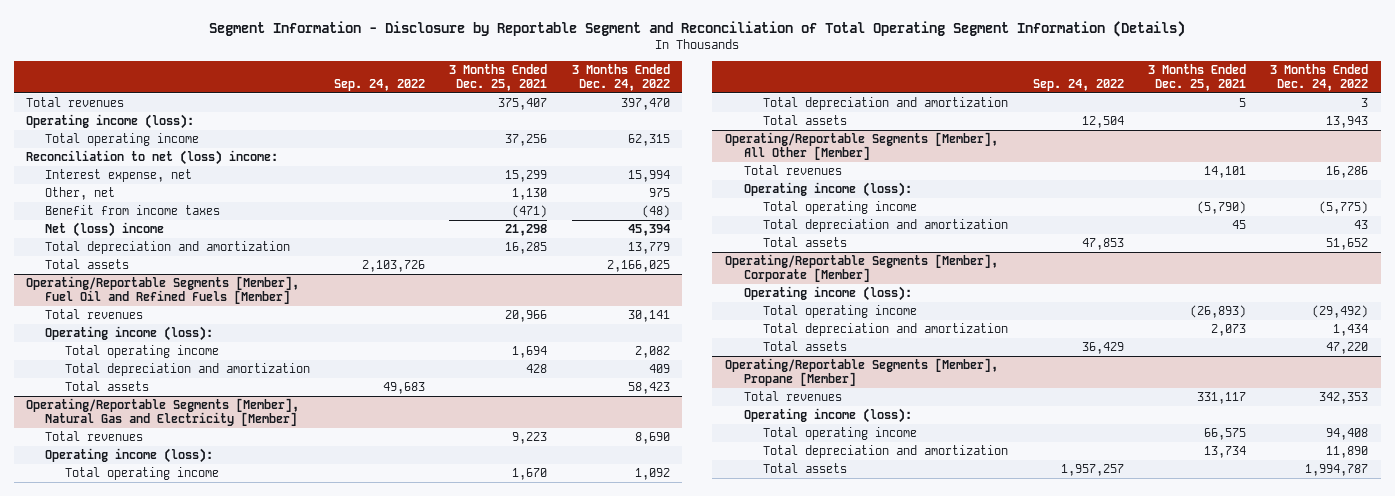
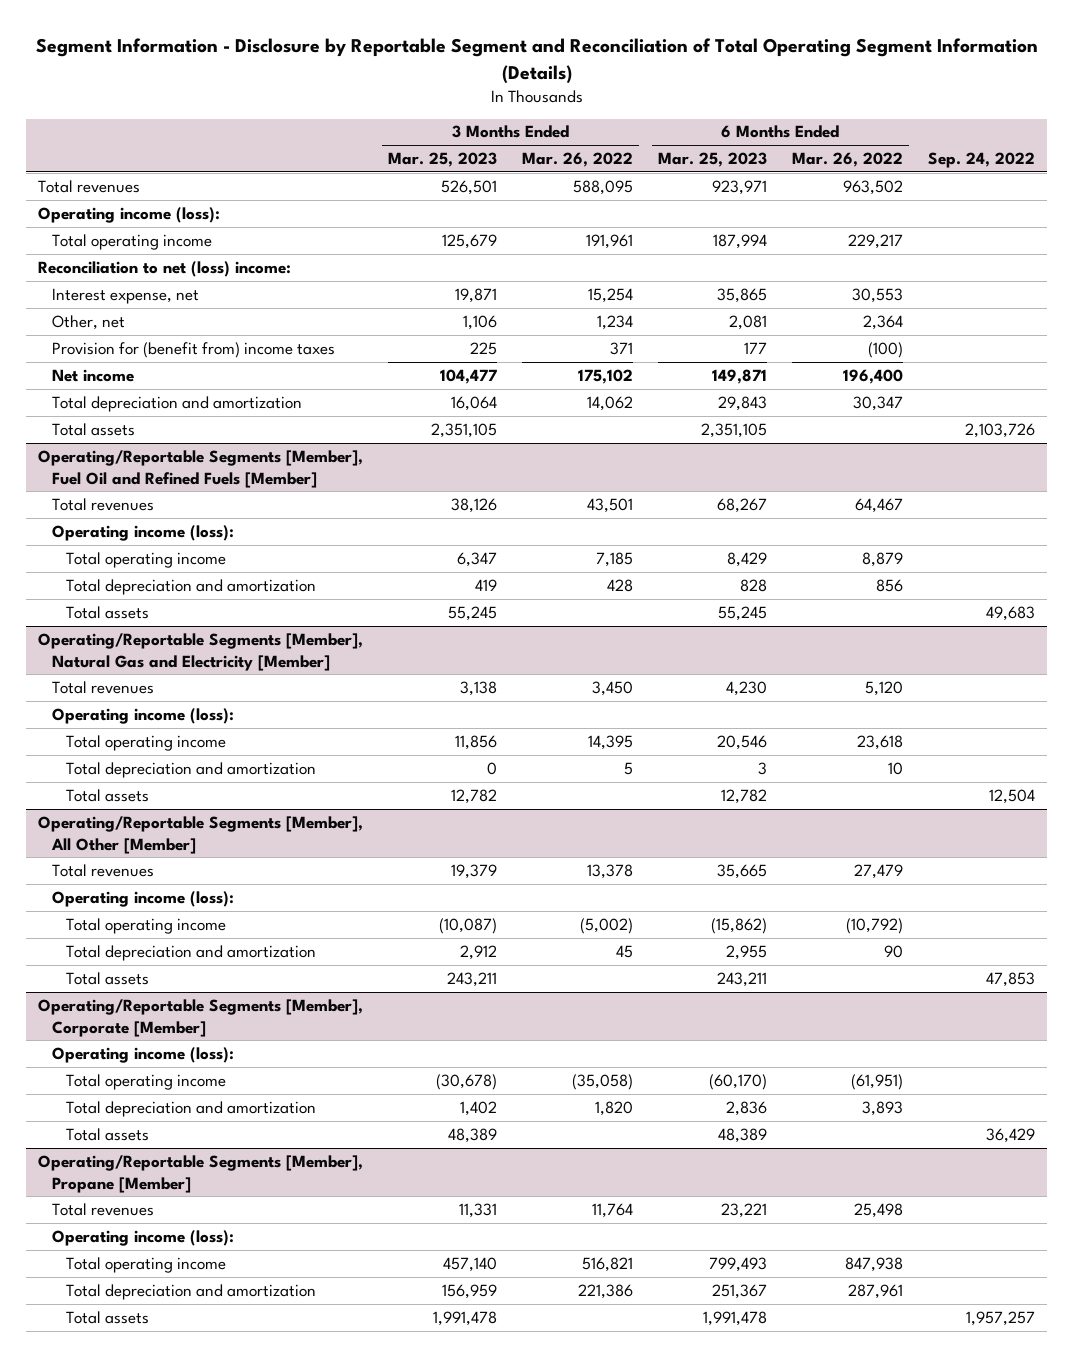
- | Sep. 24, 2022 | 3 Months Ended Dec. 25, 2021 | 3 Months Ended Dec. 24, 2022
+ | 3 Months Ended Mar. 25, 2023 | 3 Months Ended Mar. 26, 2022 | 6 Months Ended Mar. 25, 2023 | 6 Months Ended Mar. 26, 2022 | Sep. 24, 2022
- Benefit from income taxes | | (471) | (48)
- Net (loss) income | | 21,298 | 45,394
+ Provision for (benefit from) income taxes | 225 | 371 | 177 | (100) |
+ Net income | 104,477 | 175,102 | 149,871 | 196,400 |

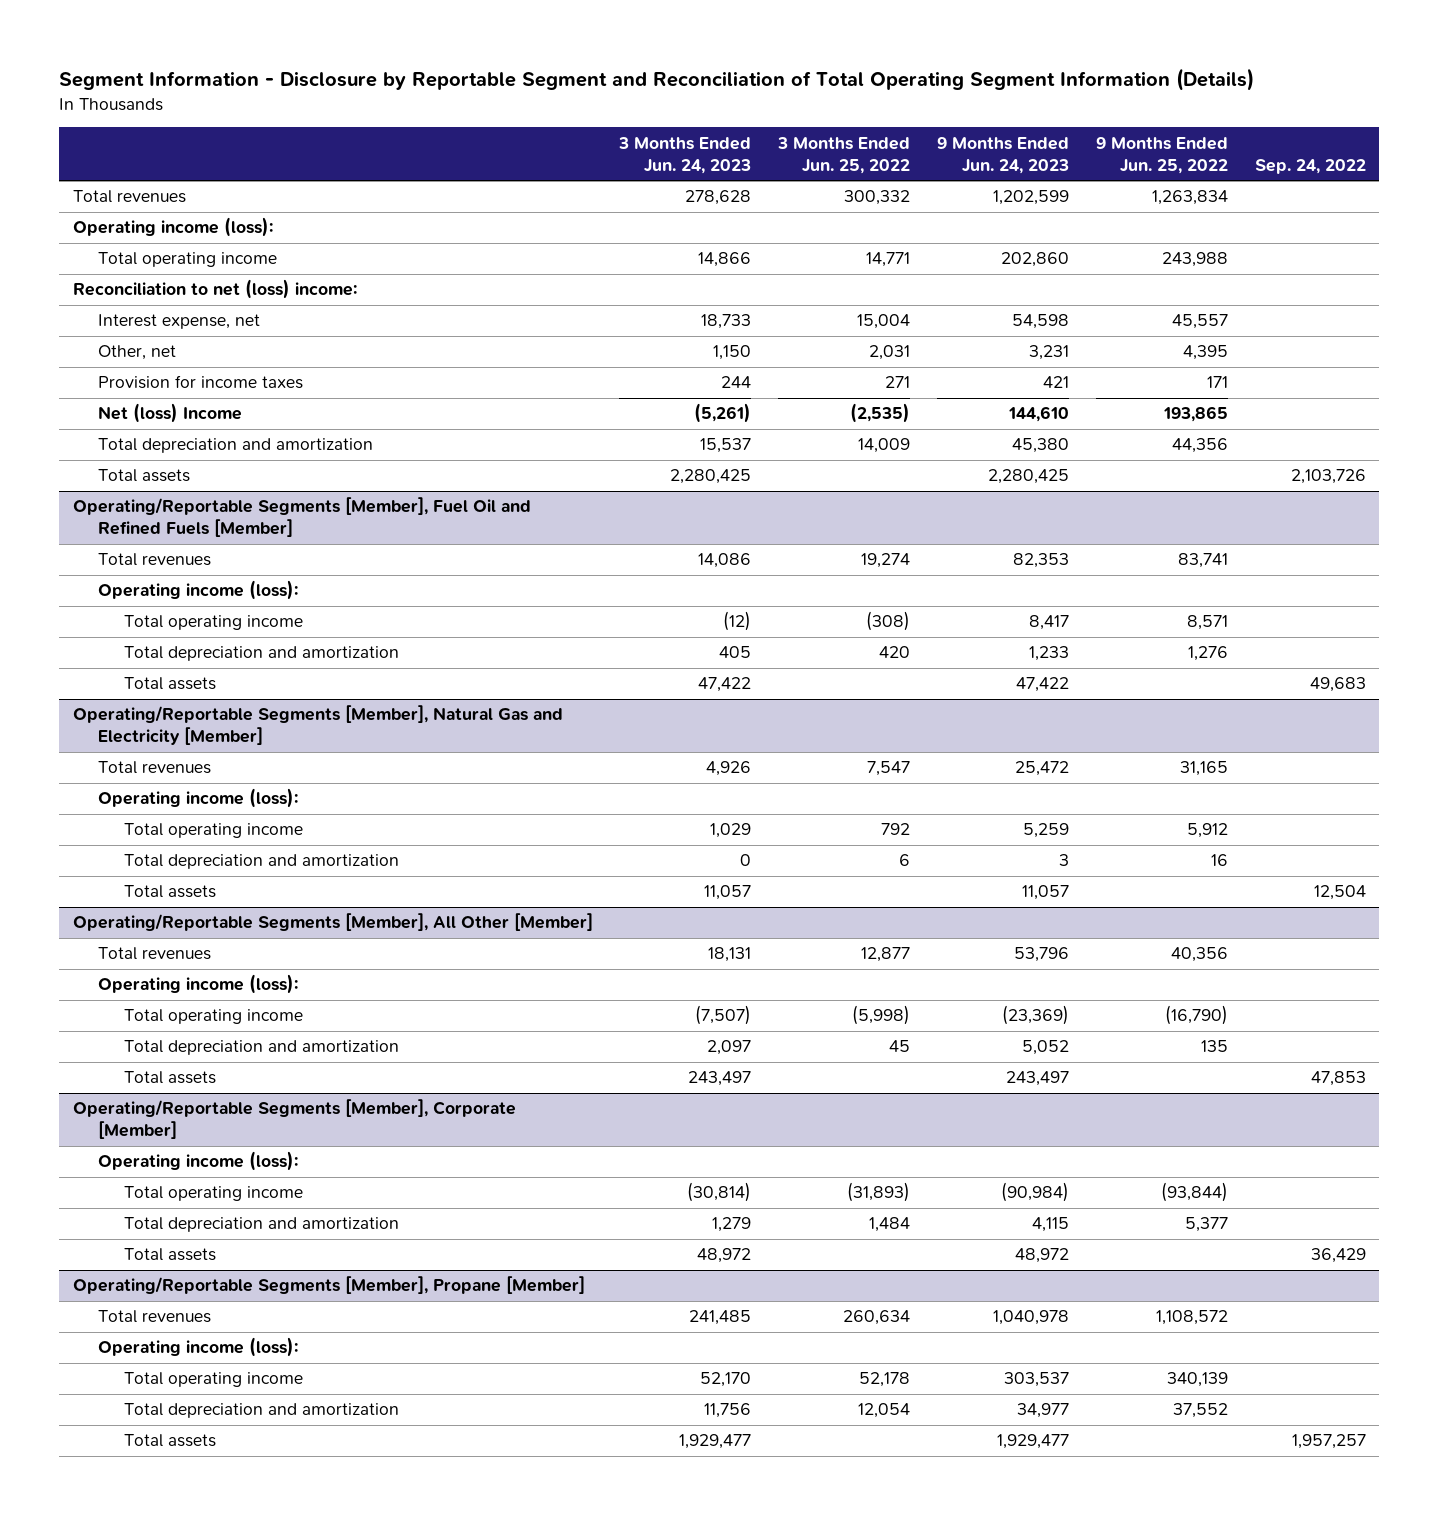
- | 3 Months Ended Mar. 25, 2023 | 3 Months Ended Mar. 26, 2022 | 6 Months Ended Mar. 25, 2023 | 6 Months Ended Mar. 26, 2022 | Sep. 24, 2022
+ | 3 Months Ended Jun. 24, 2023 | 3 Months Ended Jun. 25, 2022 | 9 Months Ended Jun. 24, 2023 | 9 Months Ended Jun. 25, 2022 | Sep. 24, 2022
- Provision for (benefit from) income taxes | 225 | 371 | 177 | (100) |
- Net income | 104,477 | 175,102 | 149,871 | 196,400 |
+ Provision for income taxes | 244 | 271 | 421 | 171 |
+ Net (loss) Income | (5,261) | (2,535) | 144,610 | 193,865 |

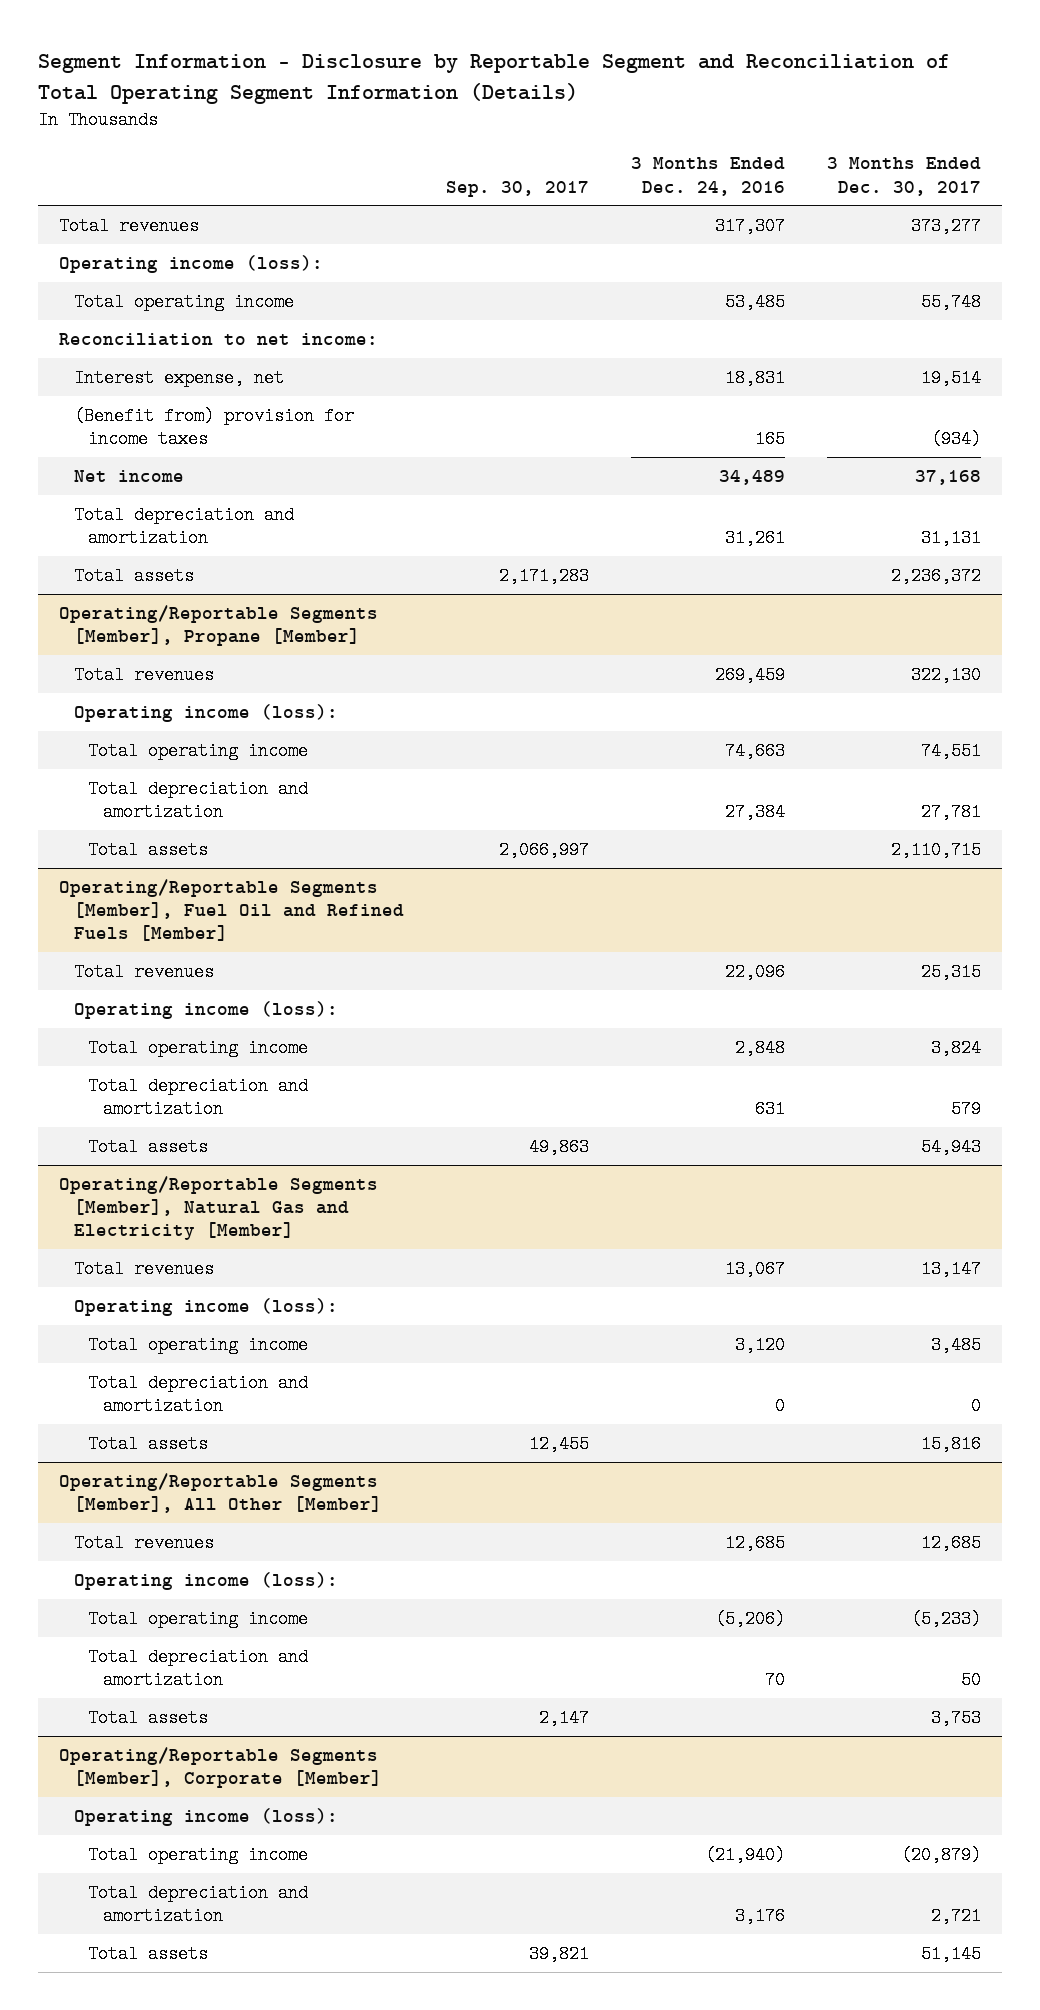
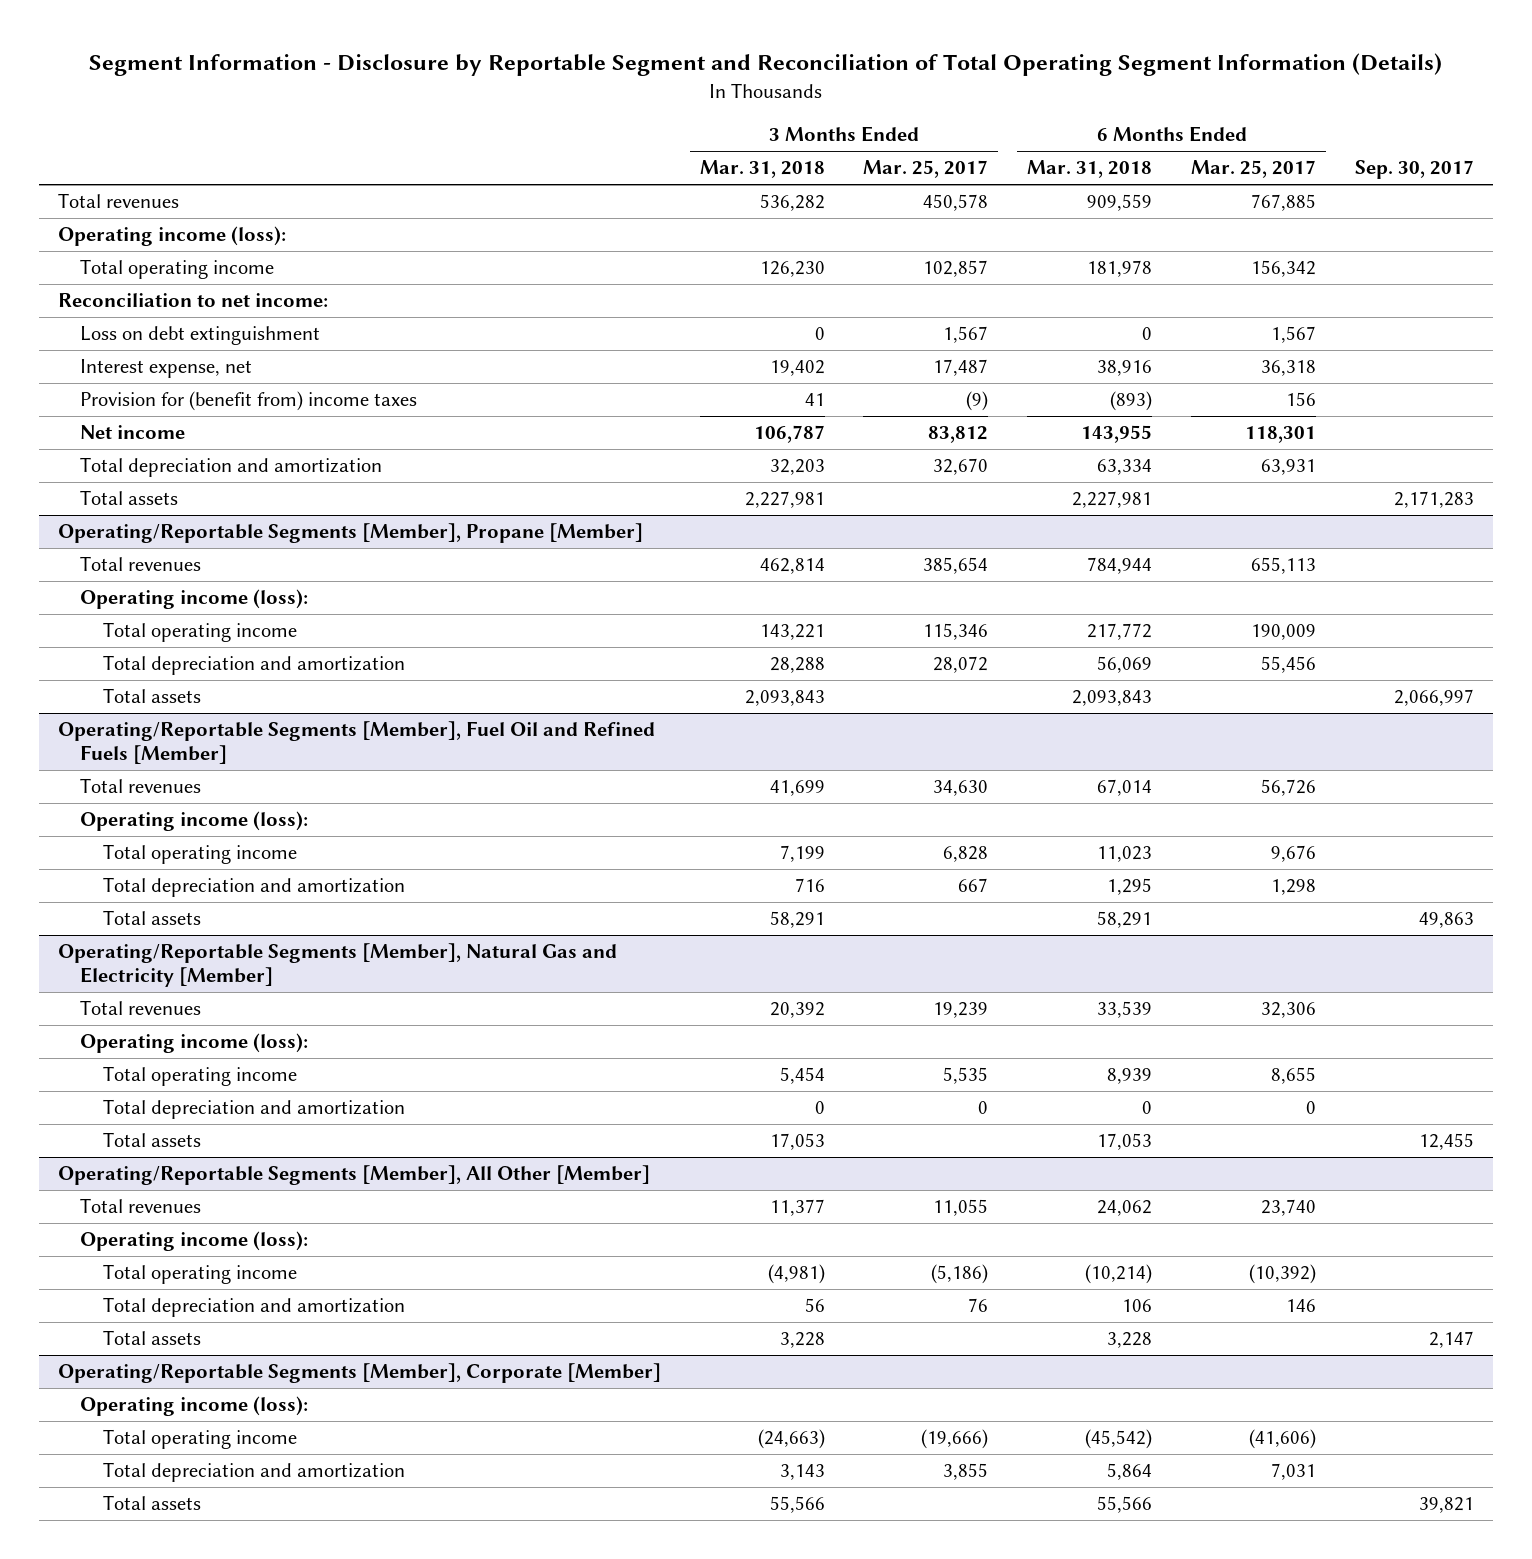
- | Sep. 30, 2017 | 3 Months Ended Dec. 24, 2016 | 3 Months Ended Dec. 30, 2017
+ | 3 Months Ended Mar. 31, 2018 | 3 Months Ended Mar. 25, 2017 | 6 Months Ended Mar. 31, 2018 | 6 Months Ended Mar. 25, 2017 | Sep. 30, 2017
+ Loss on debt extinguishment | 0 | 1,567 | 0 | 1,567 |
- (Benefit from) provision for income taxes | | 165 | (934)
+ Provision for (benefit from) income taxes | 41 | (9) | (893) | 156 |

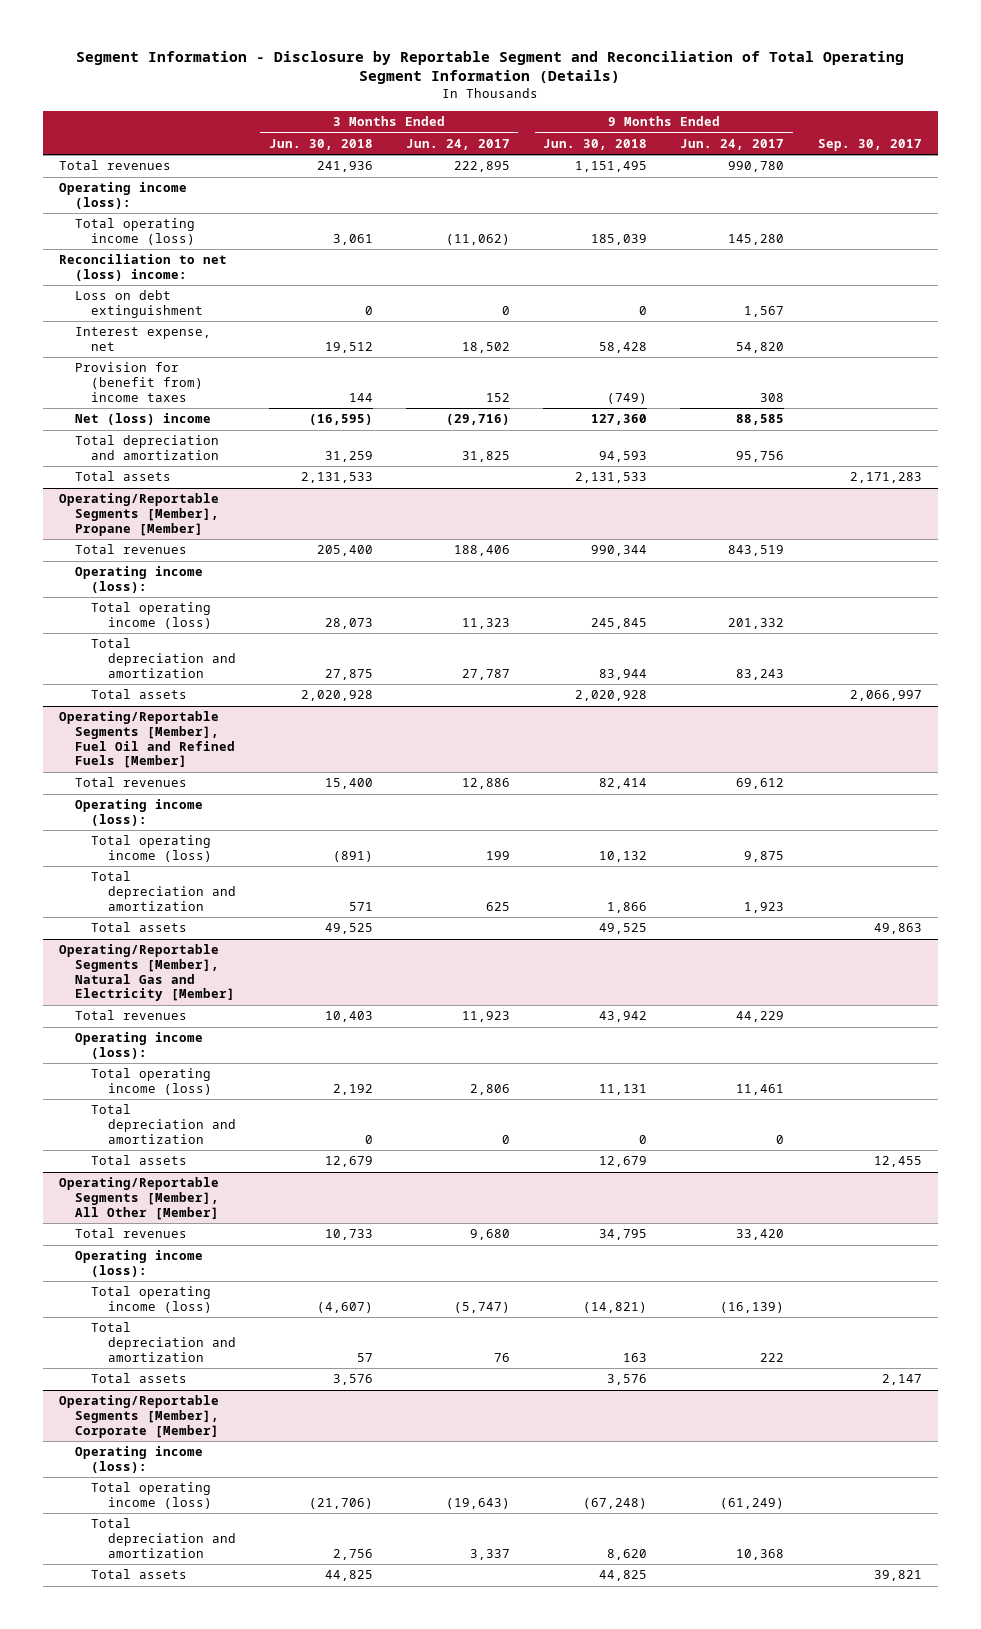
- | 3 Months Ended Mar. 31, 2018 | 3 Months Ended Mar. 25, 2017 | 6 Months Ended Mar. 31, 2018 | 6 Months Ended Mar. 25, 2017 | Sep. 30, 2017
+ | 3 Months Ended Jun. 30, 2018 | 3 Months Ended Jun. 24, 2017 | 9 Months Ended Jun. 30, 2018 | 9 Months Ended Jun. 24, 2017 | Sep. 30, 2017
- Total operating income | 126,230 | 102,857 | 181,978 | 156,342 |
- Reconciliation to net income:
+ Total operating income (loss) | 3,061 | (11,062) | 185,039 | 145,280 |
+ Reconciliation to net (loss) income:
- Net income | 106,787 | 83,812 | 143,955 | 118,301 |
+ Net (loss) income | (16,595) | (29,716) | 127,360 | 88,585 |
@ Operating/Reportable Segments [Member], Propane [Member]
- Total operating income | 143,221 | 115,346 | 217,772 | 190,009 |
+ Total operating income (loss) | 28,073 | 11,323 | 245,845 | 201,332 |
@ Operating/Reportable Segments [Member], Fuel Oil and Refined Fuels [Member]
- Total operating income | 7,199 | 6,828 | 11,023 | 9,676 |
+ Total operating income (loss) | (891) | 199 | 10,132 | 9,875 |
@ Operating/Reportable Segments [Member], Natural Gas and Electricity [Member]
- Total operating income | 5,454 | 5,535 | 8,939 | 8,655 |
+ Total operating income (loss) | 2,192 | 2,806 | 11,131 | 11,461 |
@ Operating/Reportable Segments [Member], All Other [Member]
- Total operating income | (4,981) | (5,186) | (10,214) | (10,392) |
+ Total operating income (loss) | (4,607) | (5,747) | (14,821) | (16,139) |
@ Operating/Reportable Segments [Member], Corporate [Member]
- Total operating income | (24,663) | (19,666) | (45,542) | (41,606) |
+ Total operating income (loss) | (21,706) | (19,643) | (67,248) | (61,249) |

